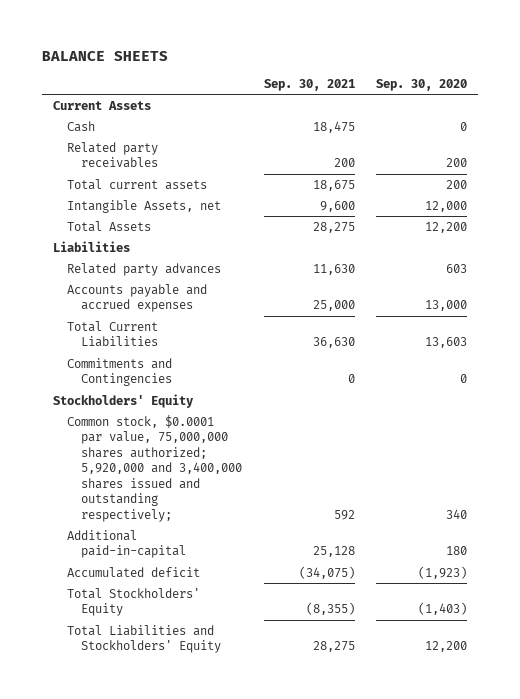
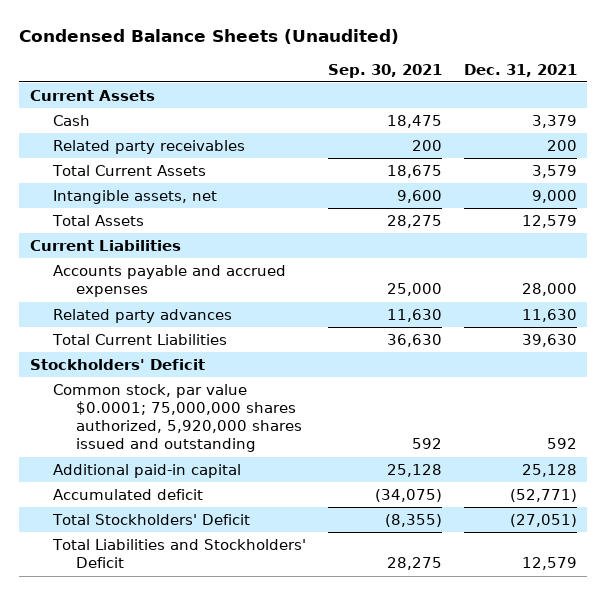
- BALANCE SHEETS
+ Condensed Balance Sheets (Unaudited)
- | Sep. 30, 2021 | Sep. 30, 2020
+ | Sep. 30, 2021 | Dec. 31, 2021
- Total current assets | 18,675 | 200
- Intangible Assets, net | 9,600 | 12,000
+ Total Current Assets | 18,675 | 3,579
+ Intangible assets, net | 9,600 | 9,000
- Liabilities
+ Current Liabilities
moved down: Related party advances | 11,630 | 11,630
- Commitments and Contingencies | 0 | 0
- Stockholders' Equity
- Common stock, $0.0001 par value, 75,000,000 shares authorized; 5,920,000 and 3,400,000 shares issued and outstanding respectively; | 592 | 340
- Additional paid-in-capital | 25,128 | 180
+ Stockholders' Deficit
+ Common stock, par value $0.0001; 75,000,000 shares authorized, 5,920,000 shares issued and outstanding | 592 | 592
+ Additional paid-in capital | 25,128 | 25,128
- Total Stockholders' Equity | (8,355) | (1,403)
- Total Liabilities and Stockholders' Equity | 28,275 | 12,200
+ Total Stockholders' Deficit | (8,355) | (27,051)
+ Total Liabilities and Stockholders' Deficit | 28,275 | 12,579

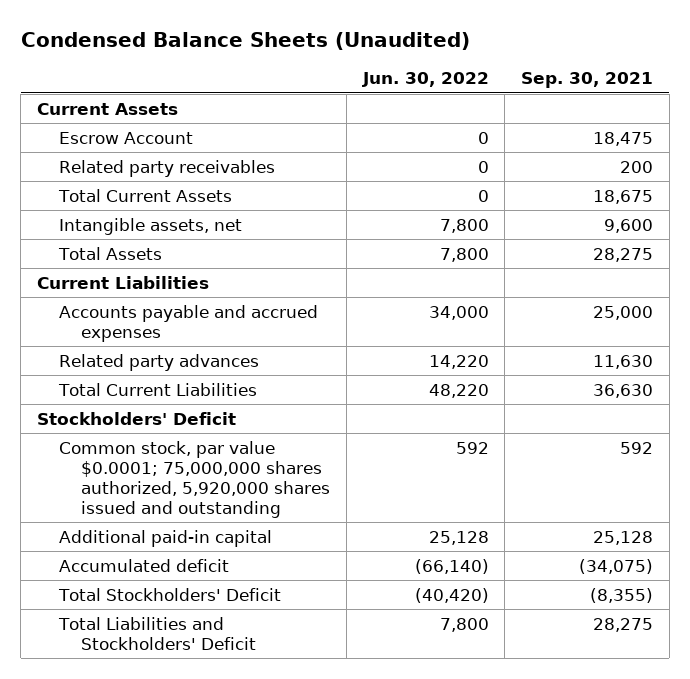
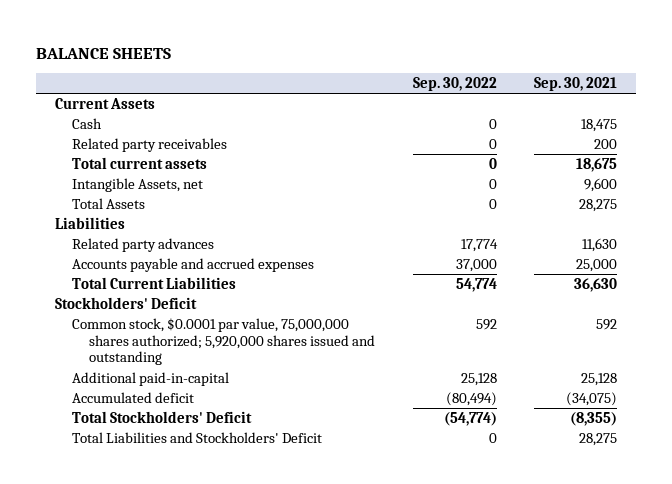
- Condensed Balance Sheets (Unaudited)
+ BALANCE SHEETS
- | Jun. 30, 2022 | Sep. 30, 2021
+ | Sep. 30, 2022 | Sep. 30, 2021
- Escrow Account | 0 | 18,475
+ Cash | 0 | 18,475
- Total Current Assets | 0 | 18,675
- Intangible assets, net | 7,800 | 9,600
+ Total current assets | 0 | 18,675
+ Intangible Assets, net | 0 | 9,600
- Current Liabilities
+ Liabilities
moved down: Accounts payable and accrued expenses | 37,000 | 25,000
- Common stock, par value $0.0001; 75,000,000 shares authorized, 5,920,000 shares issued and outstanding | 592 | 592
- Additional paid-in capital | 25,128 | 25,128
+ Common stock, $0.0001 par value, 75,000,000 shares authorized; 5,920,000 shares issued and outstanding | 592 | 592
+ Additional paid-in-capital | 25,128 | 25,128

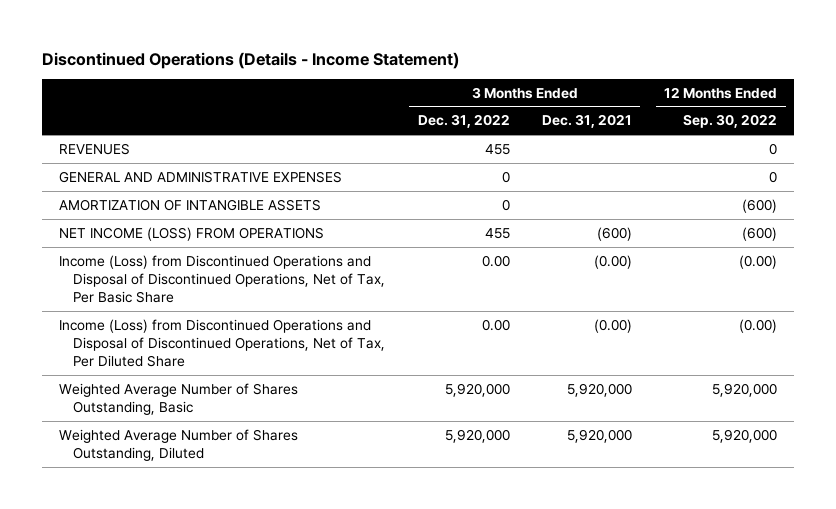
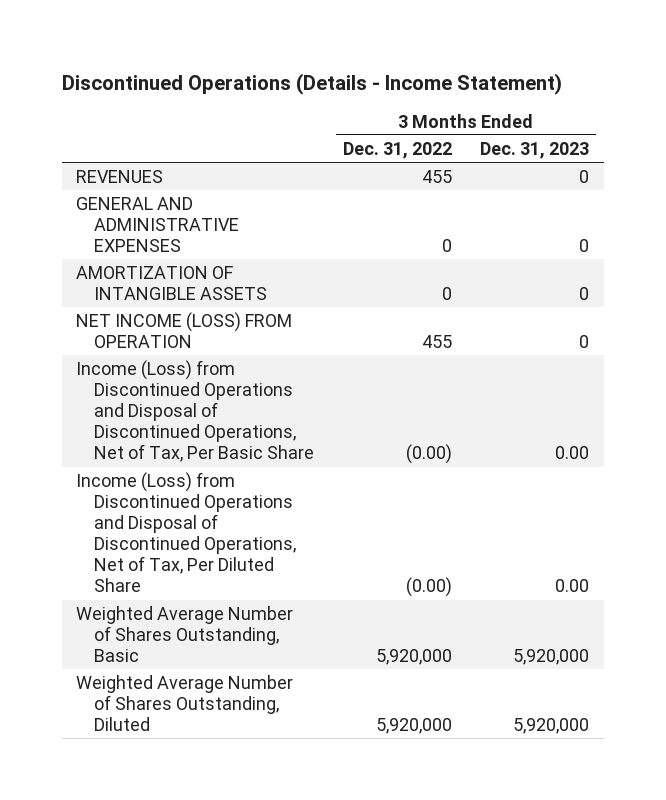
- | 3 Months Ended Dec. 31, 2022 | 3 Months Ended Dec. 31, 2021 | 12 Months Ended Sep. 30, 2022
+ | 3 Months Ended Dec. 31, 2022 | 3 Months Ended Dec. 31, 2023
- NET INCOME (LOSS) FROM OPERATIONS | 455 | (600) | (600)
- Income (Loss) from Discontinued Operations and Disposal of Discontinued Operations, Net of Tax, Per Basic Share | 0.00 | (0.00) | (0.00)
- Income (Loss) from Discontinued Operations and Disposal of Discontinued Operations, Net of Tax, Per Diluted Share | 0.00 | (0.00) | (0.00)
+ NET INCOME (LOSS) FROM OPERATION | 455 | 0
+ Income (Loss) from Discontinued Operations and Disposal of Discontinued Operations, Net of Tax, Per Basic Share | (0.00) | 0.00
+ Income (Loss) from Discontinued Operations and Disposal of Discontinued Operations, Net of Tax, Per Diluted Share | (0.00) | 0.00

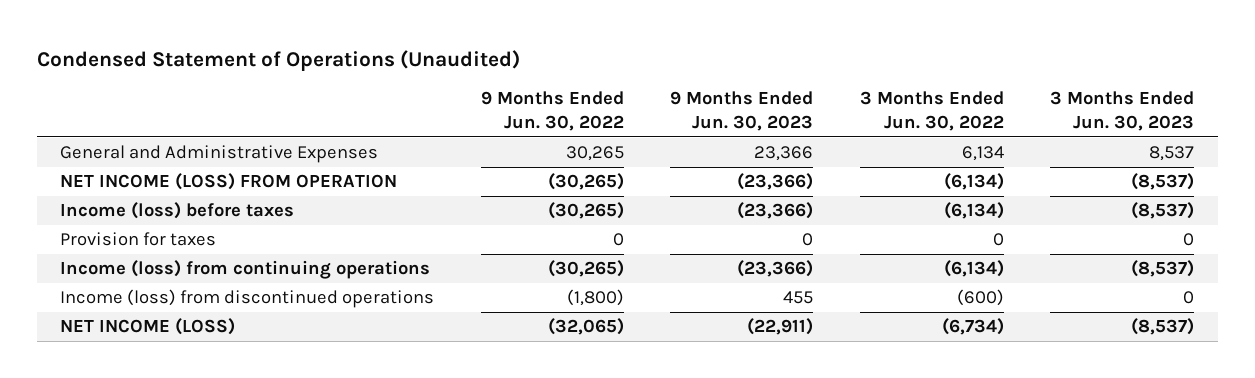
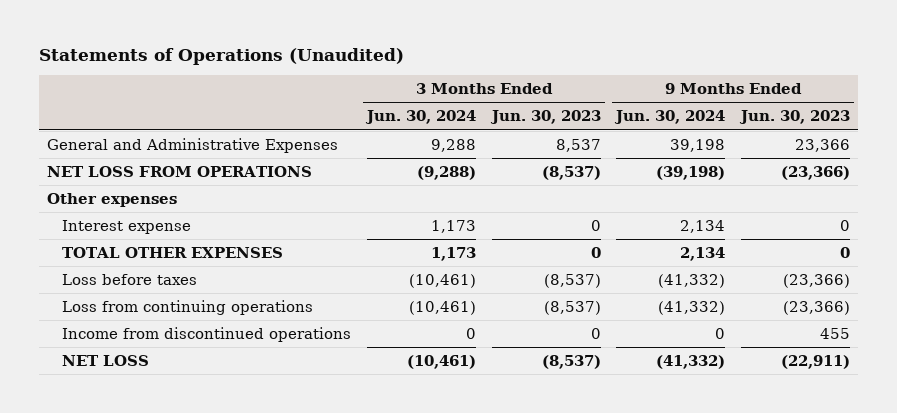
- Condensed Statement of Operations (Unaudited)
+ Statements of Operations (Unaudited)
- | 9 Months Ended Jun. 30, 2022 | 9 Months Ended Jun. 30, 2023 | 3 Months Ended Jun. 30, 2022 | 3 Months Ended Jun. 30, 2023
+ | 3 Months Ended Jun. 30, 2024 | 3 Months Ended Jun. 30, 2023 | 9 Months Ended Jun. 30, 2024 | 9 Months Ended Jun. 30, 2023
- NET INCOME (LOSS) FROM OPERATION | (30,265) | (23,366) | (6,134) | (8,537)
- Income (loss) before taxes | (30,265) | (23,366) | (6,134) | (8,537)
- Provision for taxes | 0 | 0 | 0 | 0
- Income (loss) from continuing operations | (30,265) | (23,366) | (6,134) | (8,537)
- Income (loss) from discontinued operations | (1,800) | 455 | (600) | 0
- NET INCOME (LOSS) | (32,065) | (22,911) | (6,734) | (8,537)
+ NET LOSS FROM OPERATIONS | (9,288) | (8,537) | (39,198) | (23,366)
+ Other expenses
+ Interest expense | 1,173 | 0 | 2,134 | 0
+ TOTAL OTHER EXPENSES | 1,173 | 0 | 2,134 | 0
+ Loss before taxes | (10,461) | (8,537) | (41,332) | (23,366)
+ Loss from continuing operations | (10,461) | (8,537) | (41,332) | (23,366)
+ Income from discontinued operations | 0 | 0 | 0 | 455
+ NET LOSS | (10,461) | (8,537) | (41,332) | (22,911)

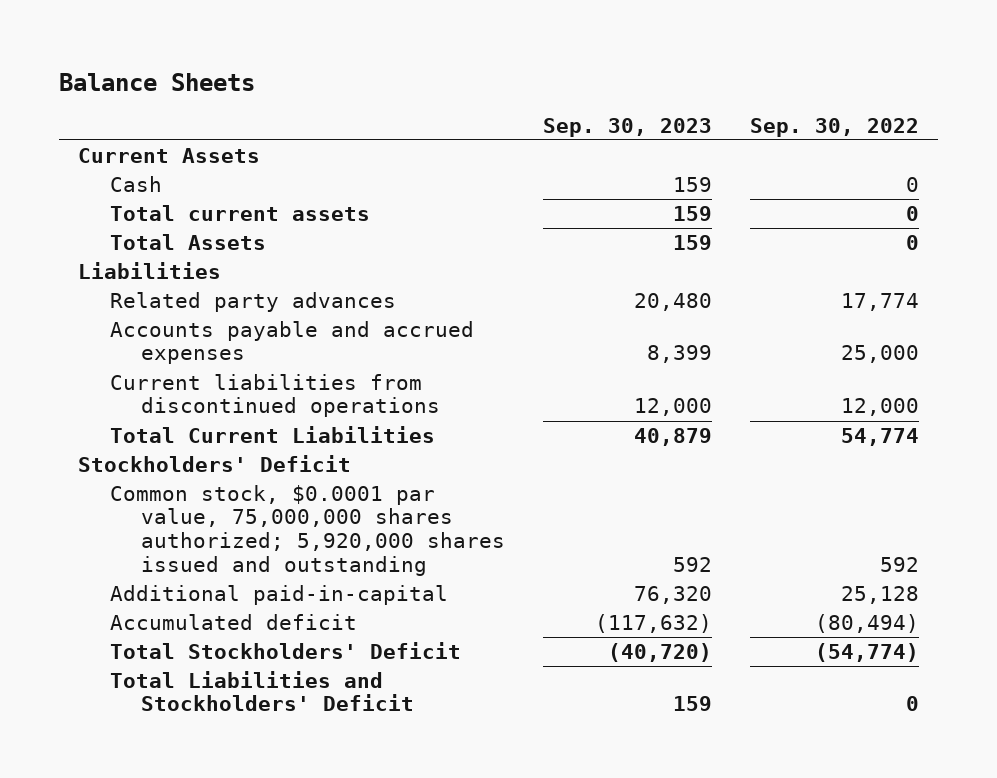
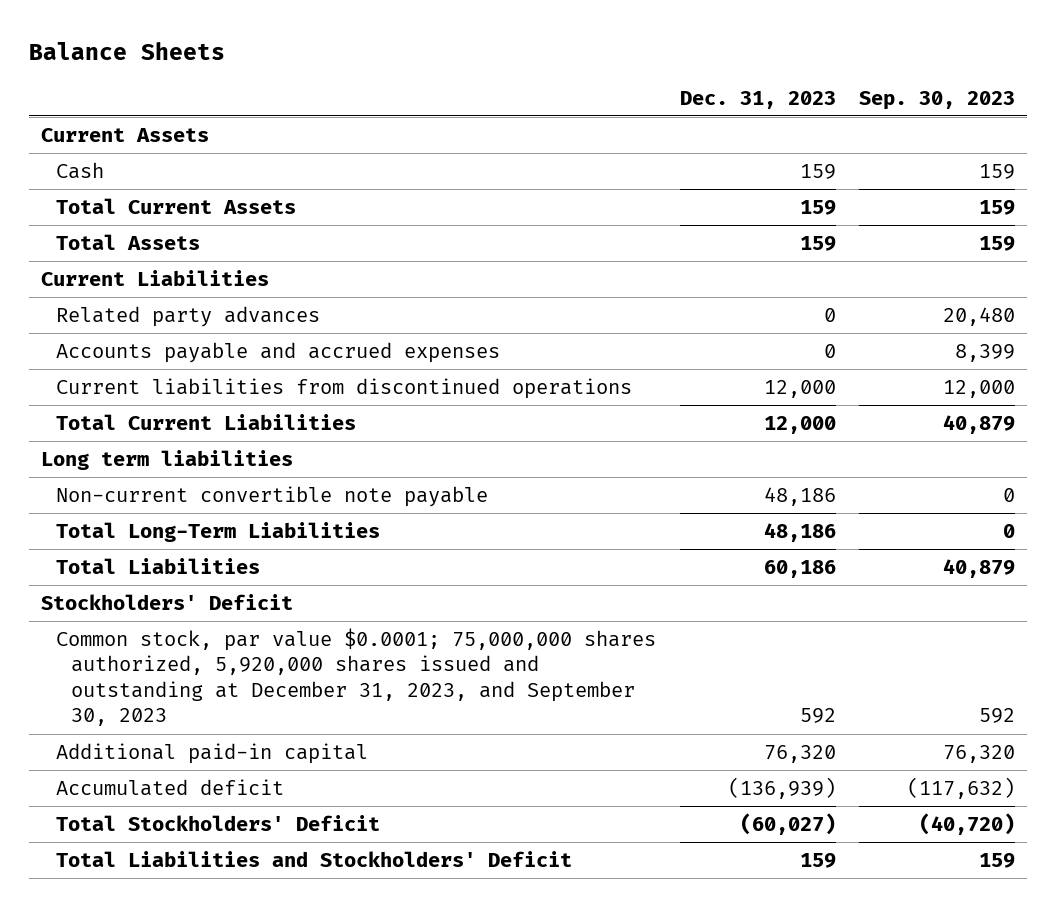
- | Sep. 30, 2023 | Sep. 30, 2022
+ | Dec. 31, 2023 | Sep. 30, 2023
- Total current assets | 159 | 0
+ Total Current Assets | 159 | 159
- Liabilities
+ Current Liabilities
+ Long term liabilities
+ Non-current convertible note payable | 48,186 | 0
+ Total Long-Term Liabilities | 48,186 | 0
+ Total Liabilities | 60,186 | 40,879
- Common stock, $0.0001 par value, 75,000,000 shares authorized; 5,920,000 shares issued and outstanding | 592 | 592
- Additional paid-in-capital | 76,320 | 25,128
+ Common stock, par value $0.0001; 75,000,000 shares authorized, 5,920,000 shares issued and outstanding at December 31, 2023, and September 30, 2023 | 592 | 592
+ Additional paid-in capital | 76,320 | 76,320

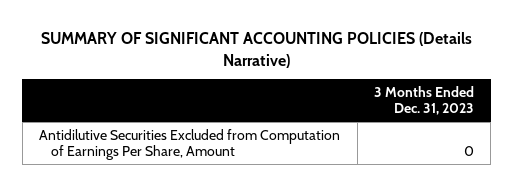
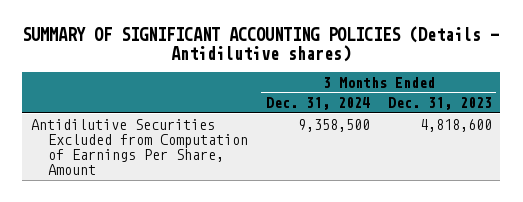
- SUMMARY OF SIGNIFICANT ACCOUNTING POLICIES (Details Narrative)
+ SUMMARY OF SIGNIFICANT ACCOUNTING POLICIES (Details - Antidilutive shares)
- | 3 Months Ended Dec. 31, 2023
+ | 3 Months Ended Dec. 31, 2024 | 3 Months Ended Dec. 31, 2023
- Antidilutive Securities Excluded from Computation of Earnings Per Share, Amount | 0
+ Antidilutive Securities Excluded from Computation of Earnings Per Share, Amount | 9,358,500 | 4,818,600

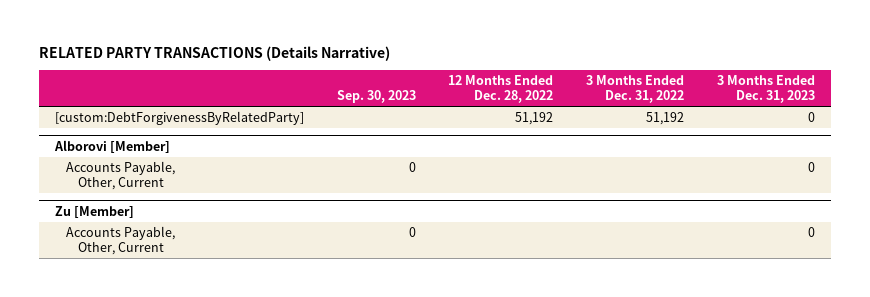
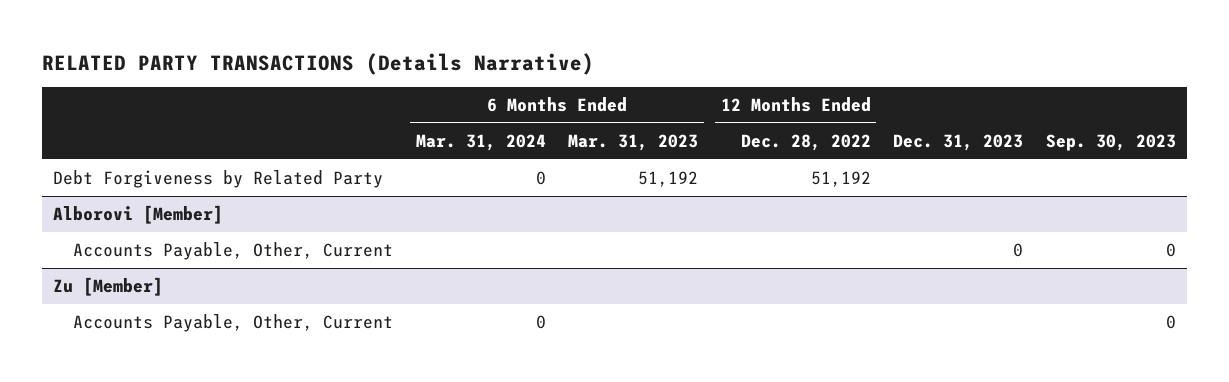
- | Sep. 30, 2023 | 12 Months Ended Dec. 28, 2022 | 3 Months Ended Dec. 31, 2022 | 3 Months Ended Dec. 31, 2023
+ | 6 Months Ended Mar. 31, 2024 | 6 Months Ended Mar. 31, 2023 | 12 Months Ended Dec. 28, 2022 | Dec. 31, 2023 | Sep. 30, 2023
- [custom:DebtForgivenessByRelatedParty] | | 51,192 | 51,192 | 0
+ Debt Forgiveness by Related Party | 0 | 51,192 | 51,192 | |

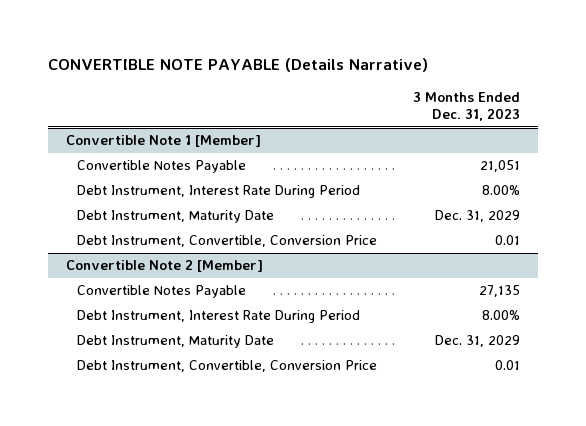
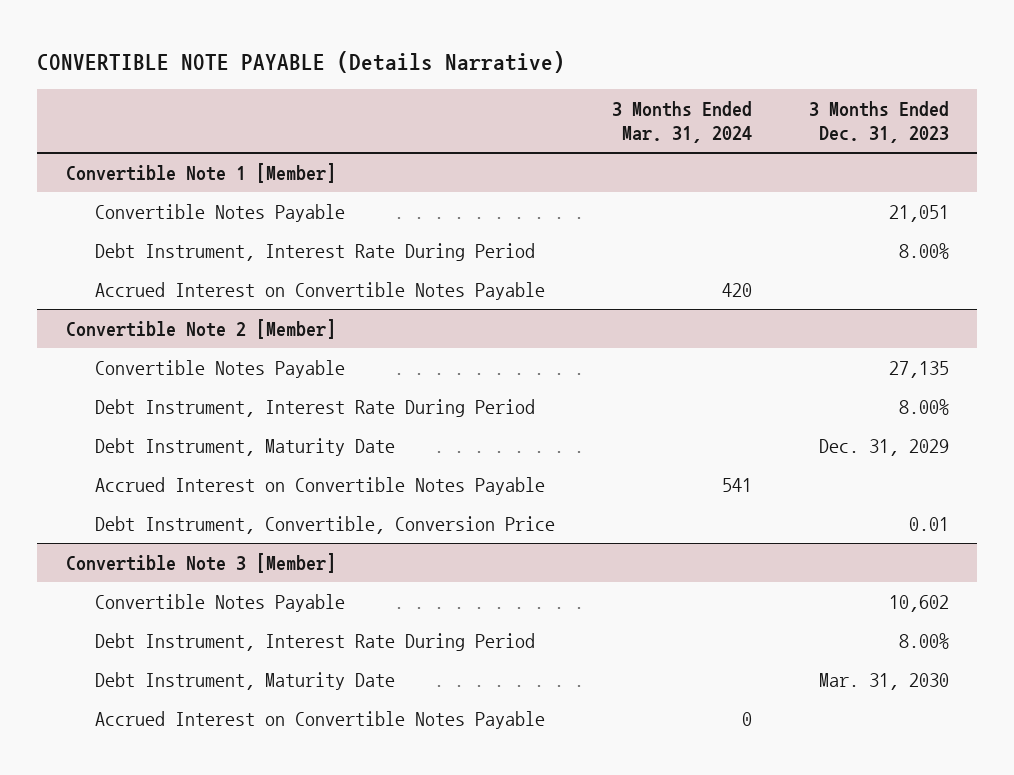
- | 3 Months Ended Dec. 31, 2023
+ | 3 Months Ended Mar. 31, 2024 | 3 Months Ended Dec. 31, 2023
@ Convertible Note 1 [Member]
- Debt Instrument, Maturity Date | Dec. 31, 2029
- Debt Instrument, Convertible, Conversion Price | 0.01
+ Accrued Interest on Convertible Notes Payable | 420 |
@ Convertible Note 2 [Member]
+ Accrued Interest on Convertible Notes Payable | 541 |
+ Convertible Note 3 [Member]
+ Convertible Notes Payable | | 10,602
+ Debt Instrument, Interest Rate During Period | | 8.00%
+ Debt Instrument, Maturity Date | | Mar. 31, 2030
+ Accrued Interest on Convertible Notes Payable | 0 |

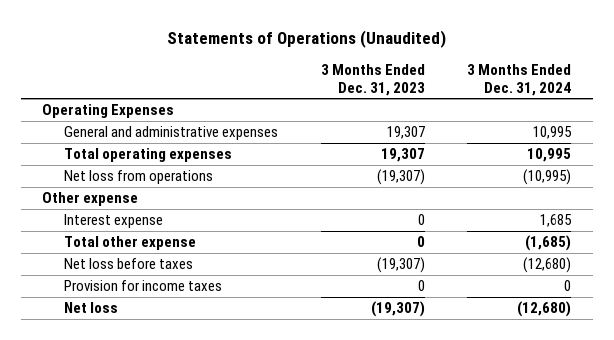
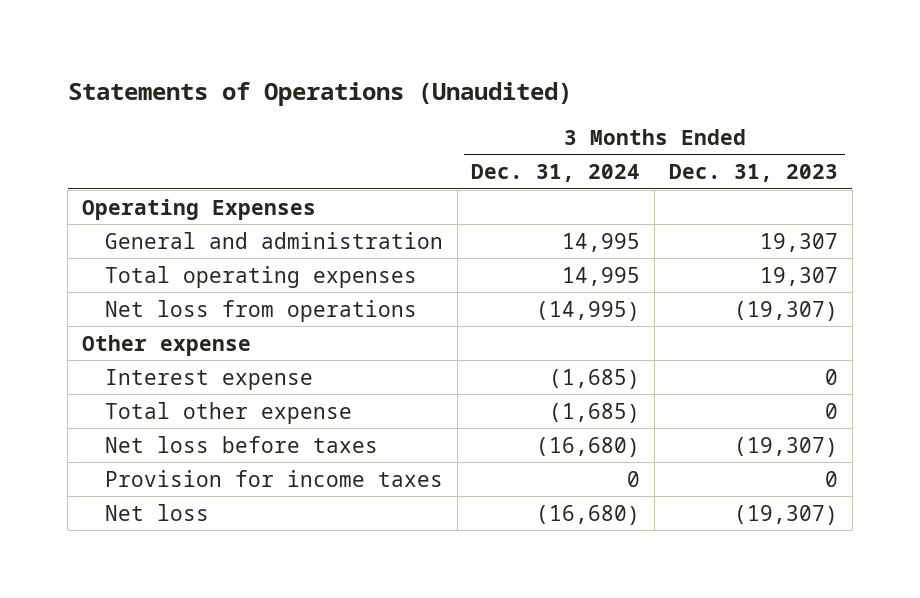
- | 3 Months Ended Dec. 31, 2023 | 3 Months Ended Dec. 31, 2024
+ | 3 Months Ended Dec. 31, 2024 | 3 Months Ended Dec. 31, 2023
- General and administrative expenses | 19,307 | 10,995
- Total operating expenses | 19,307 | 10,995
- Net loss from operations | (19,307) | (10,995)
+ General and administration | 14,995 | 19,307
+ Total operating expenses | 14,995 | 19,307
+ Net loss from operations | (14,995) | (19,307)
- Interest expense | 0 | 1,685
+ Interest expense | (1,685) | 0
- Net loss before taxes | (19,307) | (12,680)
+ Net loss before taxes | (16,680) | (19,307)
- Net loss | (19,307) | (12,680)
+ Net loss | (16,680) | (19,307)

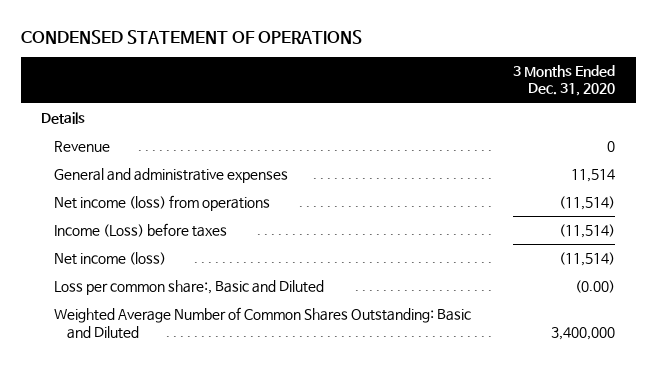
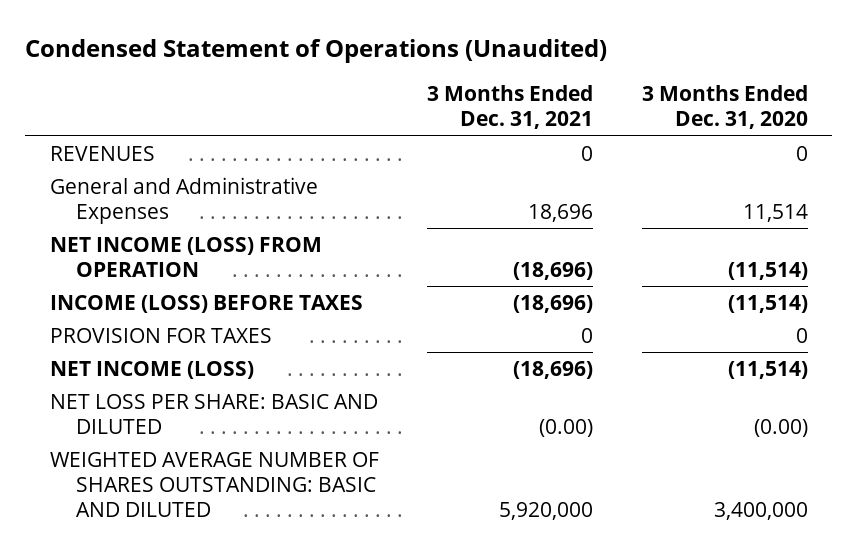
- CONDENSED STATEMENT OF OPERATIONS
+ Condensed Statement of Operations (Unaudited)
- | 3 Months Ended Dec. 31, 2020
+ | 3 Months Ended Dec. 31, 2021 | 3 Months Ended Dec. 31, 2020
- Details
- Revenue | 0
- General and administrative expenses | 11,514
- Net income (loss) from operations | (11,514)
- Income (Loss) before taxes | (11,514)
- Net income (loss) | (11,514)
- Loss per common share:, Basic and Diluted | (0.00)
- Weighted Average Number of Common Shares Outstanding: Basic and Diluted | 3,400,000
+ REVENUES | 0 | 0
+ General and Administrative Expenses | 18,696 | 11,514
+ NET INCOME (LOSS) FROM OPERATION | (18,696) | (11,514)
+ INCOME (LOSS) BEFORE TAXES | (18,696) | (11,514)
+ PROVISION FOR TAXES | 0 | 0
+ NET INCOME (LOSS) | (18,696) | (11,514)
+ NET LOSS PER SHARE: BASIC AND DILUTED | (0.00) | (0.00)
+ WEIGHTED AVERAGE NUMBER OF SHARES OUTSTANDING: BASIC AND DILUTED | 5,920,000 | 3,400,000

